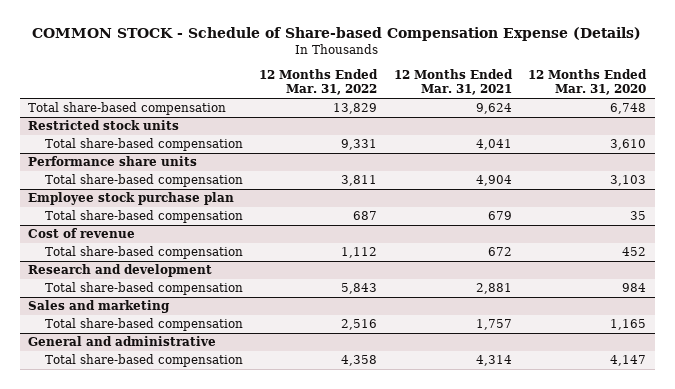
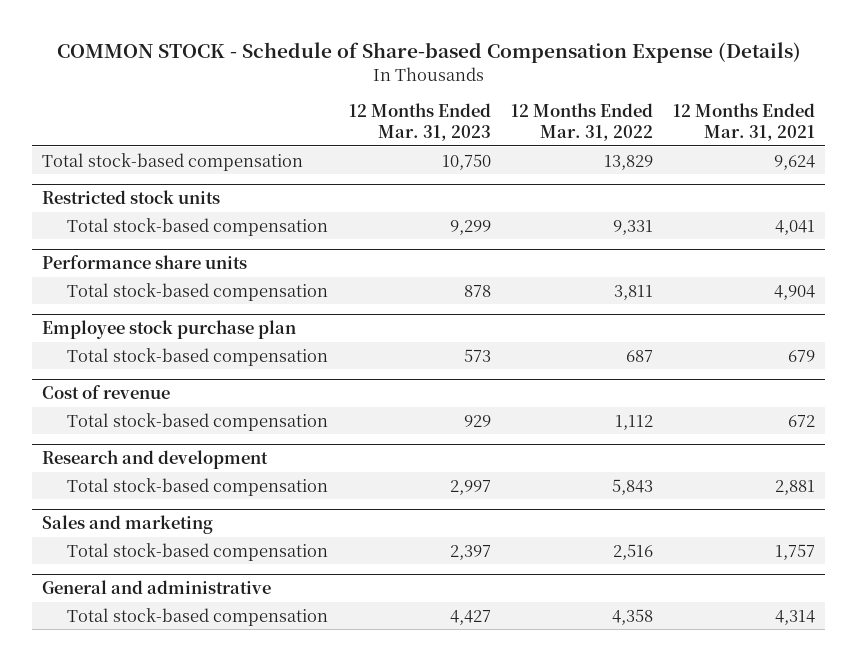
- | 12 Months Ended Mar. 31, 2022 | 12 Months Ended Mar. 31, 2021 | 12 Months Ended Mar. 31, 2020
+ | 12 Months Ended Mar. 31, 2023 | 12 Months Ended Mar. 31, 2022 | 12 Months Ended Mar. 31, 2021
- Total share-based compensation | 13,829 | 9,624 | 6,748
+ Total stock-based compensation | 10,750 | 13,829 | 9,624
@ Restricted stock units
- Total share-based compensation | 9,331 | 4,041 | 3,610
+ Total stock-based compensation | 9,299 | 9,331 | 4,041
@ Performance share units
- Total share-based compensation | 3,811 | 4,904 | 3,103
+ Total stock-based compensation | 878 | 3,811 | 4,904
@ Employee stock purchase plan
- Total share-based compensation | 687 | 679 | 35
+ Total stock-based compensation | 573 | 687 | 679
@ Cost of revenue
- Total share-based compensation | 1,112 | 672 | 452
+ Total stock-based compensation | 929 | 1,112 | 672
@ Research and development
- Total share-based compensation | 5,843 | 2,881 | 984
+ Total stock-based compensation | 2,997 | 5,843 | 2,881
@ Sales and marketing
- Total share-based compensation | 2,516 | 1,757 | 1,165
+ Total stock-based compensation | 2,397 | 2,516 | 1,757
@ General and administrative
- Total share-based compensation | 4,358 | 4,314 | 4,147
+ Total stock-based compensation | 4,427 | 4,358 | 4,314

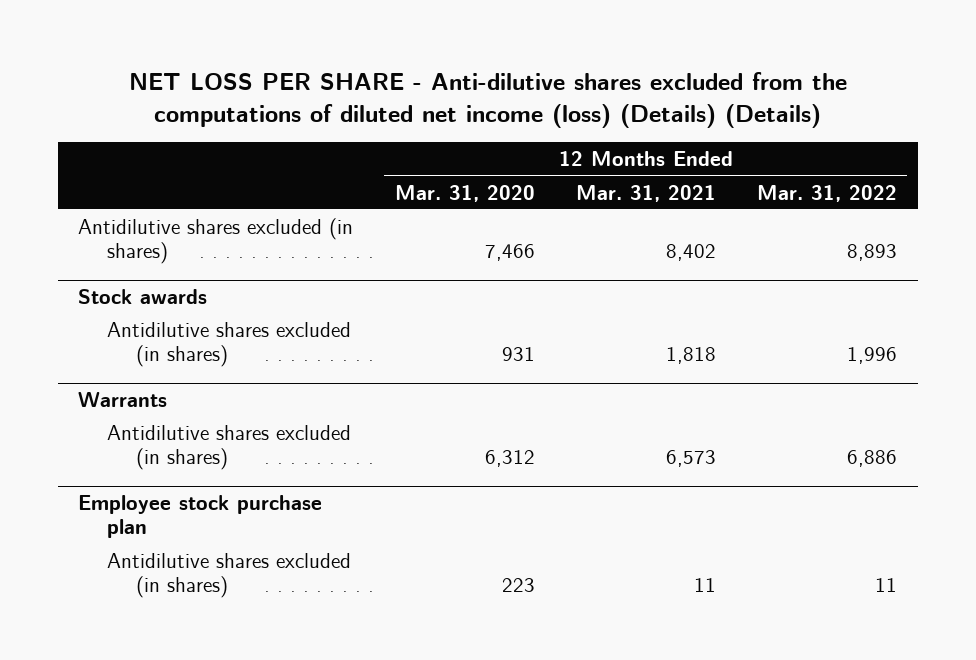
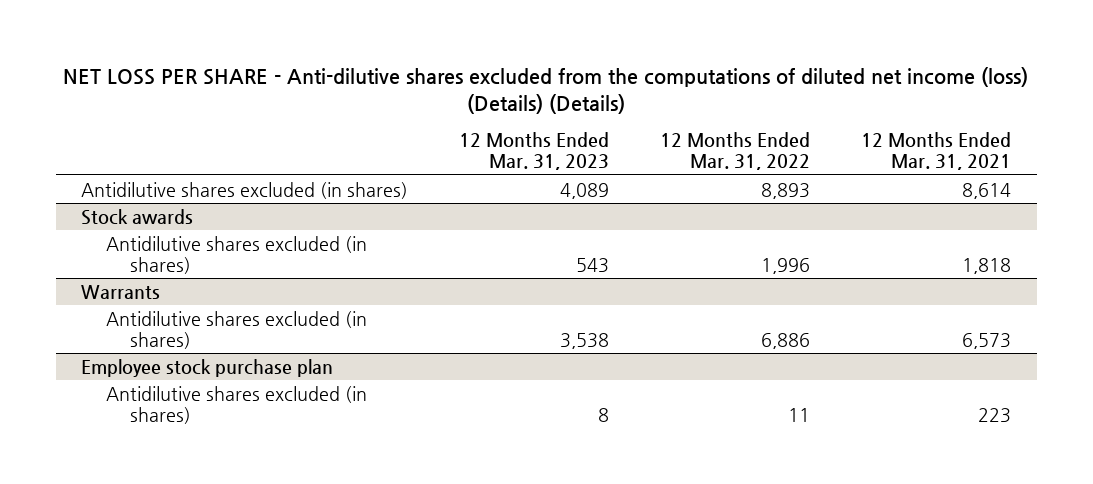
- | 12 Months Ended Mar. 31, 2020 | 12 Months Ended Mar. 31, 2021 | 12 Months Ended Mar. 31, 2022
+ | 12 Months Ended Mar. 31, 2023 | 12 Months Ended Mar. 31, 2022 | 12 Months Ended Mar. 31, 2021
- Antidilutive shares excluded (in shares) | 7,466 | 8,402 | 8,893
+ Antidilutive shares excluded (in shares) | 4,089 | 8,893 | 8,614
@ Employee stock purchase plan
- Antidilutive shares excluded (in shares) | 223 | 11 | 11
+ Antidilutive shares excluded (in shares) | 8 | 11 | 223

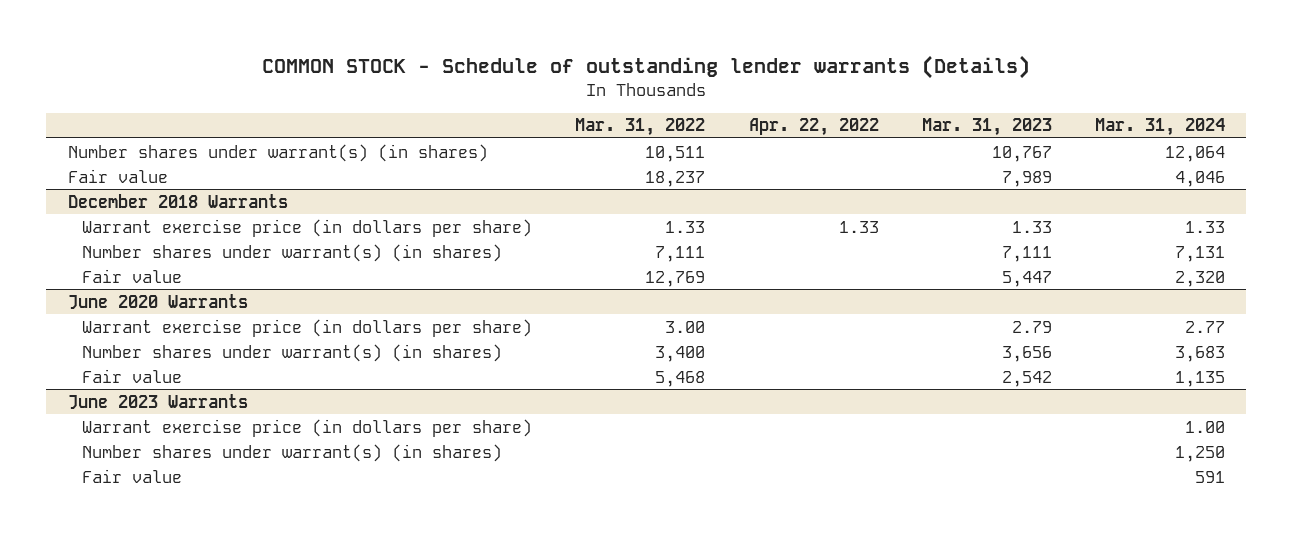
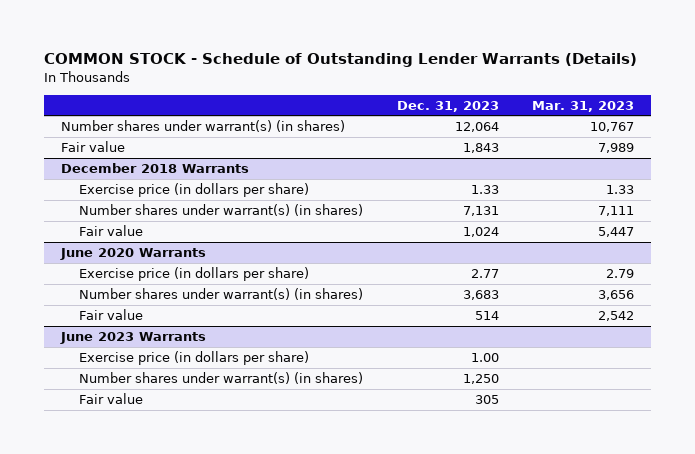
- COMMON STOCK - Schedule of outstanding lender warrants (Details)
+ COMMON STOCK - Schedule of Outstanding Lender Warrants (Details)
- | Mar. 31, 2022 | Apr. 22, 2022 | Mar. 31, 2023 | Mar. 31, 2024
+ | Dec. 31, 2023 | Mar. 31, 2023
@ December 2018 Warrants
- Warrant exercise price (in dollars per share) | 1.33 | 1.33 | 1.33 | 1.33
+ Exercise price (in dollars per share) | 1.33 | 1.33
@ June 2020 Warrants
- Warrant exercise price (in dollars per share) | 3.00 | | 2.79 | 2.77
+ Exercise price (in dollars per share) | 2.77 | 2.79
@ June 2023 Warrants
- Warrant exercise price (in dollars per share) | | | | 1.00
+ Exercise price (in dollars per share) | 1.00 |

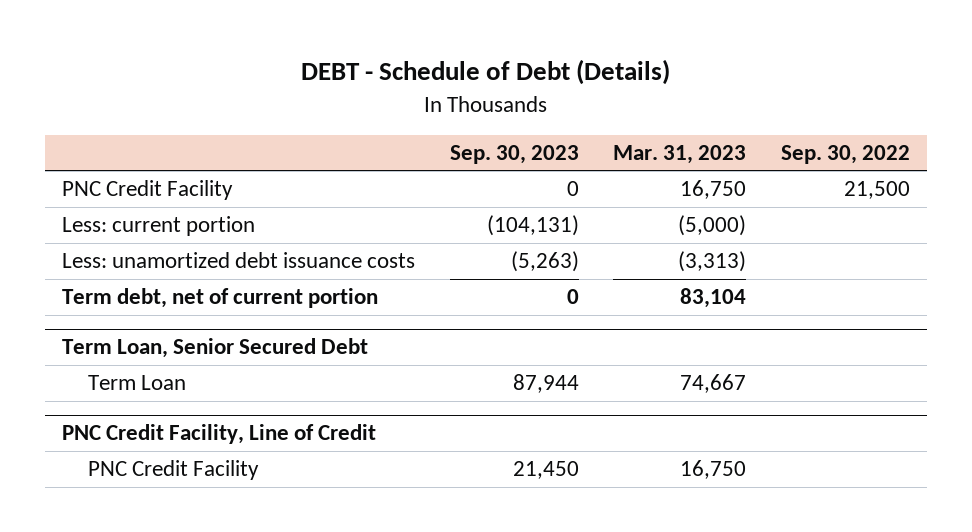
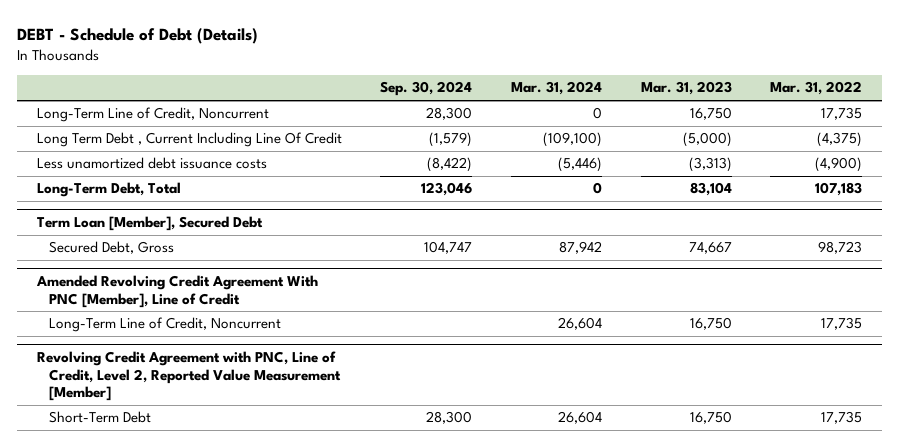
- | Sep. 30, 2023 | Mar. 31, 2023 | Sep. 30, 2022
+ | Sep. 30, 2024 | Mar. 31, 2024 | Mar. 31, 2023 | Mar. 31, 2022
- PNC Credit Facility | 0 | 16,750 | 21,500
- Less: current portion | (104,131) | (5,000) |
- Less: unamortized debt issuance costs | (5,263) | (3,313) |
- Term debt, net of current portion | 0 | 83,104 |
- Term Loan, Senior Secured Debt
- Term Loan | 87,944 | 74,667 |
- PNC Credit Facility, Line of Credit
- PNC Credit Facility | 21,450 | 16,750 |
+ Long-Term Line of Credit, Noncurrent | 28,300 | 0 | 16,750 | 17,735
+ Long Term Debt , Current Including Line Of Credit | (1,579) | (109,100) | (5,000) | (4,375)
+ Less unamortized debt issuance costs | (8,422) | (5,446) | (3,313) | (4,900)
+ Long-Term Debt, Total | 123,046 | 0 | 83,104 | 107,183
+ Term Loan [Member], Secured Debt
+ Secured Debt, Gross | 104,747 | 87,942 | 74,667 | 98,723
+ Amended Revolving Credit Agreement With PNC [Member], Line of Credit
+ Long-Term Line of Credit, Noncurrent | | 26,604 | 16,750 | 17,735
+ Revolving Credit Agreement with PNC, Line of Credit, Level 2, Reported Value Measurement [Member]
+ Short-Term Debt | 28,300 | 26,604 | 16,750 | 17,735

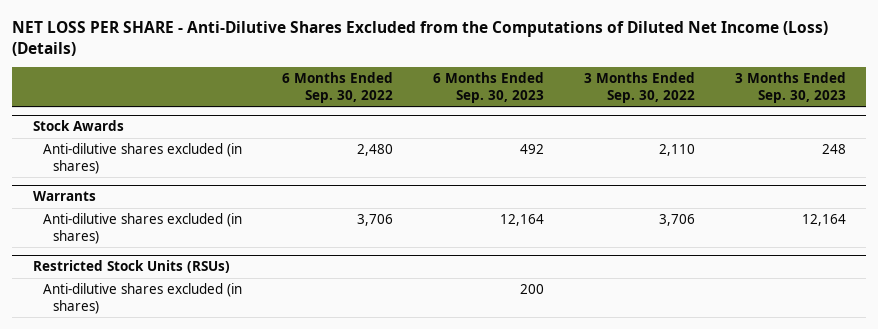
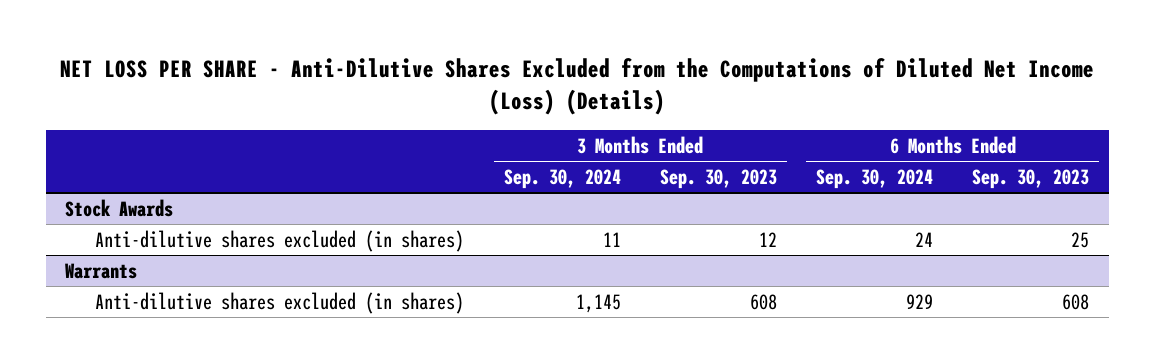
- | 6 Months Ended Sep. 30, 2022 | 6 Months Ended Sep. 30, 2023 | 3 Months Ended Sep. 30, 2022 | 3 Months Ended Sep. 30, 2023
+ | 3 Months Ended Sep. 30, 2024 | 3 Months Ended Sep. 30, 2023 | 6 Months Ended Sep. 30, 2024 | 6 Months Ended Sep. 30, 2023
@ Stock Awards
- Anti-dilutive shares excluded (in shares) | 2,480 | 492 | 2,110 | 248
+ Anti-dilutive shares excluded (in shares) | 11 | 12 | 24 | 25
@ Warrants
- Anti-dilutive shares excluded (in shares) | 3,706 | 12,164 | 3,706 | 12,164
- Restricted Stock Units (RSUs)
- Anti-dilutive shares excluded (in shares) | | 200 | |
@ Warrants
+ Anti-dilutive shares excluded (in shares) | 1,145 | 608 | 929 | 608

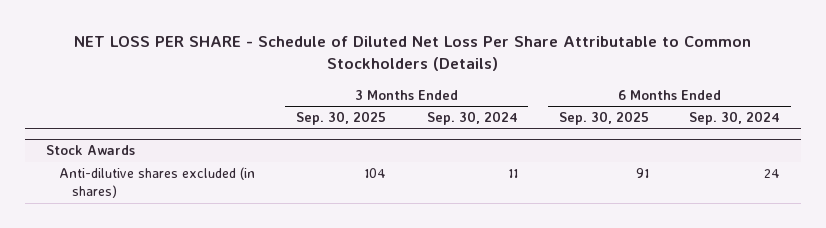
- NET LOSS PER SHARE - Anti-Dilutive Shares Excluded from the Computations of Diluted Net Income (Loss) (Details)
+ NET LOSS PER SHARE - Schedule of Diluted Net Loss Per Share Attributable to Common Stockholders (Details)
- | 3 Months Ended Sep. 30, 2024 | 3 Months Ended Sep. 30, 2023 | 6 Months Ended Sep. 30, 2024 | 6 Months Ended Sep. 30, 2023
+ | 3 Months Ended Sep. 30, 2025 | 3 Months Ended Sep. 30, 2024 | 6 Months Ended Sep. 30, 2025 | 6 Months Ended Sep. 30, 2024
- Warrants
- Anti-dilutive shares excluded (in shares) | 1,145 | 608 | 929 | 608

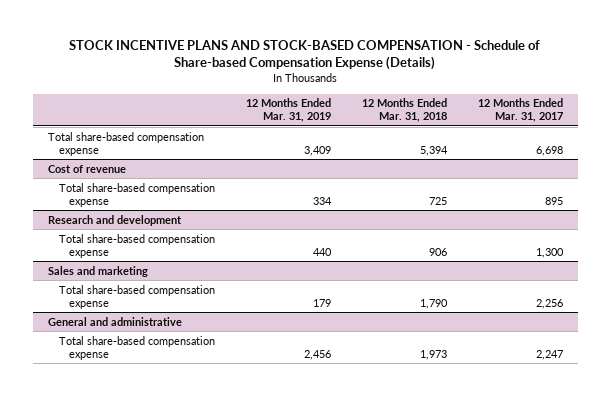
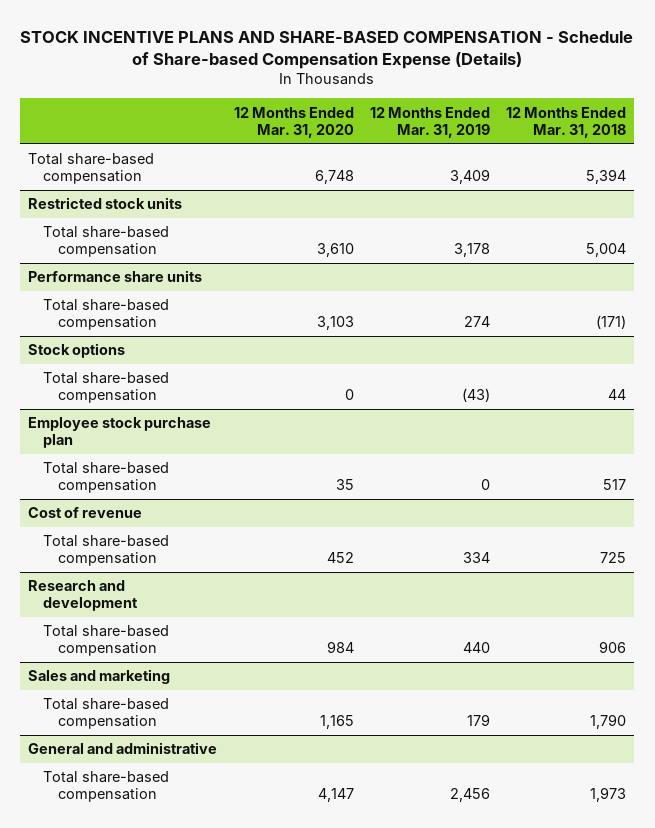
- STOCK INCENTIVE PLANS AND STOCK-BASED COMPENSATION - Schedule of Share-based Compensation Expense (Details)
+ STOCK INCENTIVE PLANS AND SHARE-BASED COMPENSATION - Schedule of Share-based Compensation Expense (Details)
- | 12 Months Ended Mar. 31, 2019 | 12 Months Ended Mar. 31, 2018 | 12 Months Ended Mar. 31, 2017
+ | 12 Months Ended Mar. 31, 2020 | 12 Months Ended Mar. 31, 2019 | 12 Months Ended Mar. 31, 2018
- Total share-based compensation expense | 3,409 | 5,394 | 6,698
+ Total share-based compensation | 6,748 | 3,409 | 5,394
+ Restricted stock units
+ Total share-based compensation | 3,610 | 3,178 | 5,004
+ Performance share units
+ Total share-based compensation | 3,103 | 274 | (171)
+ Stock options
+ Total share-based compensation | 0 | (43) | 44
+ Employee stock purchase plan
+ Total share-based compensation | 35 | 0 | 517
@ Cost of revenue
- Total share-based compensation expense | 334 | 725 | 895
+ Total share-based compensation | 452 | 334 | 725
@ Research and development
- Total share-based compensation expense | 440 | 906 | 1,300
+ Total share-based compensation | 984 | 440 | 906
@ Sales and marketing
- Total share-based compensation expense | 179 | 1,790 | 2,256
+ Total share-based compensation | 1,165 | 179 | 1,790
@ General and administrative
- Total share-based compensation expense | 2,456 | 1,973 | 2,247
+ Total share-based compensation | 4,147 | 2,456 | 1,973

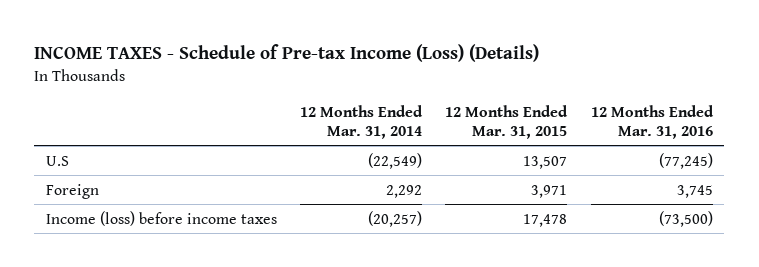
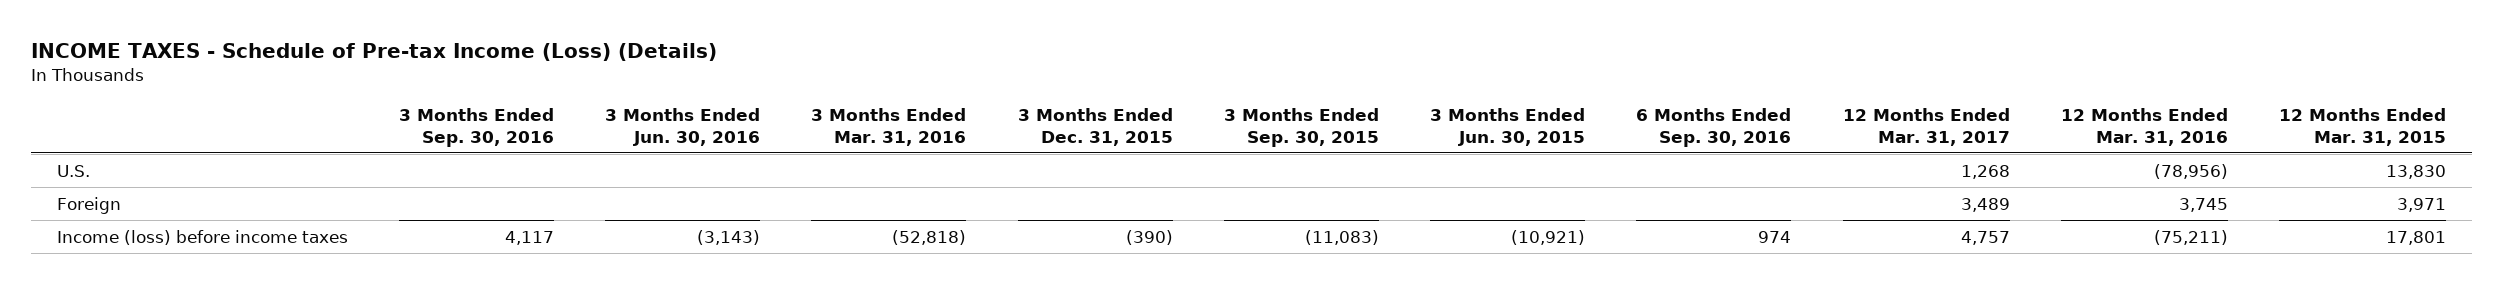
- | 12 Months Ended Mar. 31, 2014 | 12 Months Ended Mar. 31, 2015 | 12 Months Ended Mar. 31, 2016
+ | 3 Months Ended Sep. 30, 2016 | 3 Months Ended Jun. 30, 2016 | 3 Months Ended Mar. 31, 2016 | 3 Months Ended Dec. 31, 2015 | 3 Months Ended Sep. 30, 2015 | 3 Months Ended Jun. 30, 2015 | 6 Months Ended Sep. 30, 2016 | 12 Months Ended Mar. 31, 2017 | 12 Months Ended Mar. 31, 2016 | 12 Months Ended Mar. 31, 2015
- U.S | (22,549) | 13,507 | (77,245)
+ U.S. | | | | | | | | 1,268 | (78,956) | 13,830
- Income (loss) before income taxes | (20,257) | 17,478 | (73,500)
+ Income (loss) before income taxes | 4,117 | (3,143) | (52,818) | (390) | (11,083) | (10,921) | 974 | 4,757 | (75,211) | 17,801

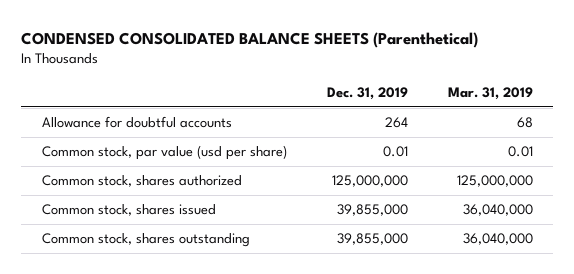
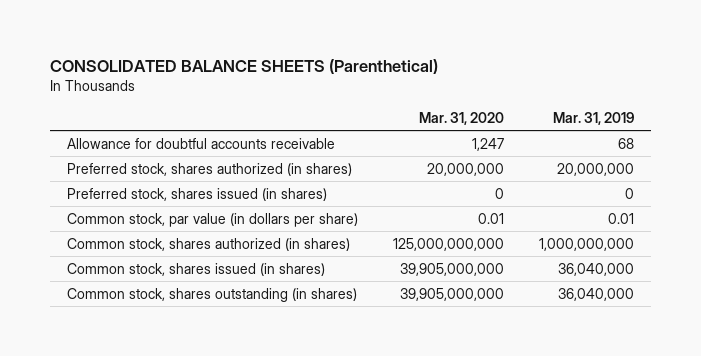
- CONDENSED CONSOLIDATED BALANCE SHEETS (Parenthetical)
+ CONSOLIDATED BALANCE SHEETS (Parenthetical)
- | Dec. 31, 2019 | Mar. 31, 2019
+ | Mar. 31, 2020 | Mar. 31, 2019
- Allowance for doubtful accounts | 264 | 68
- Common stock, par value (usd per share) | 0.01 | 0.01
- Common stock, shares authorized | 125,000,000 | 125,000,000
- Common stock, shares issued | 39,855,000 | 36,040,000
- Common stock, shares outstanding | 39,855,000 | 36,040,000
+ Allowance for doubtful accounts receivable | 1,247 | 68
+ Preferred stock, shares authorized (in shares) | 20,000,000 | 20,000,000
+ Preferred stock, shares issued (in shares) | 0 | 0
+ Common stock, par value (in dollars per share) | 0.01 | 0.01
+ Common stock, shares authorized (in shares) | 125,000,000,000 | 1,000,000,000
+ Common stock, shares issued (in shares) | 39,905,000,000 | 36,040,000
+ Common stock, shares outstanding (in shares) | 39,905,000,000 | 36,040,000

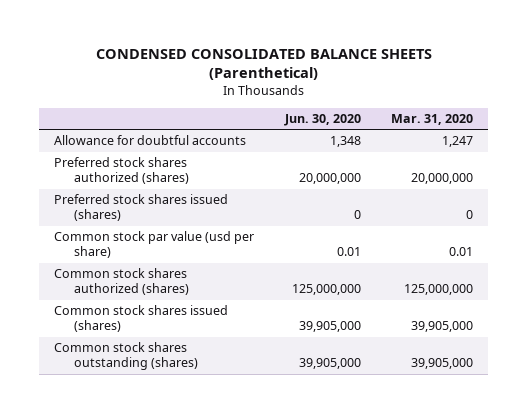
- CONSOLIDATED BALANCE SHEETS (Parenthetical)
+ CONDENSED CONSOLIDATED BALANCE SHEETS (Parenthetical)
- | Mar. 31, 2020 | Mar. 31, 2019
+ | Jun. 30, 2020 | Mar. 31, 2020
- Allowance for doubtful accounts receivable | 1,247 | 68
- Preferred stock, shares authorized (in shares) | 20,000,000 | 20,000,000
- Preferred stock, shares issued (in shares) | 0 | 0
- Common stock, par value (in dollars per share) | 0.01 | 0.01
- Common stock, shares authorized (in shares) | 125,000,000,000 | 1,000,000,000
- Common stock, shares issued (in shares) | 39,905,000,000 | 36,040,000
- Common stock, shares outstanding (in shares) | 39,905,000,000 | 36,040,000
+ Allowance for doubtful accounts | 1,348 | 1,247
+ Preferred stock shares authorized (shares) | 20,000,000 | 20,000,000
+ Preferred stock shares issued (shares) | 0 | 0
+ Common stock par value (usd per share) | 0.01 | 0.01
+ Common stock shares authorized (shares) | 125,000,000 | 125,000,000
+ Common stock shares issued (shares) | 39,905,000 | 39,905,000
+ Common stock shares outstanding (shares) | 39,905,000 | 39,905,000

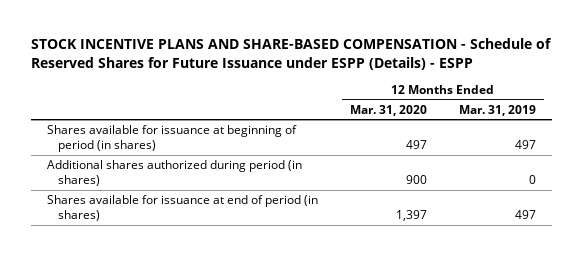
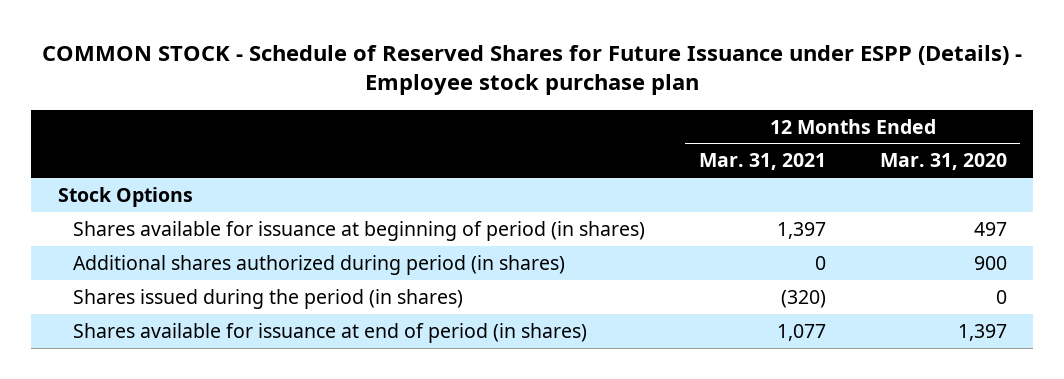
- STOCK INCENTIVE PLANS AND SHARE-BASED COMPENSATION - Schedule of Reserved Shares for Future Issuance under ESPP (Details) - ESPP
+ COMMON STOCK - Schedule of Reserved Shares for Future Issuance under ESPP (Details) - Employee stock purchase plan
- | 12 Months Ended Mar. 31, 2020 | 12 Months Ended Mar. 31, 2019
+ | 12 Months Ended Mar. 31, 2021 | 12 Months Ended Mar. 31, 2020
+ Stock Options
+ Shares issued during the period (in shares) | (320) | 0

